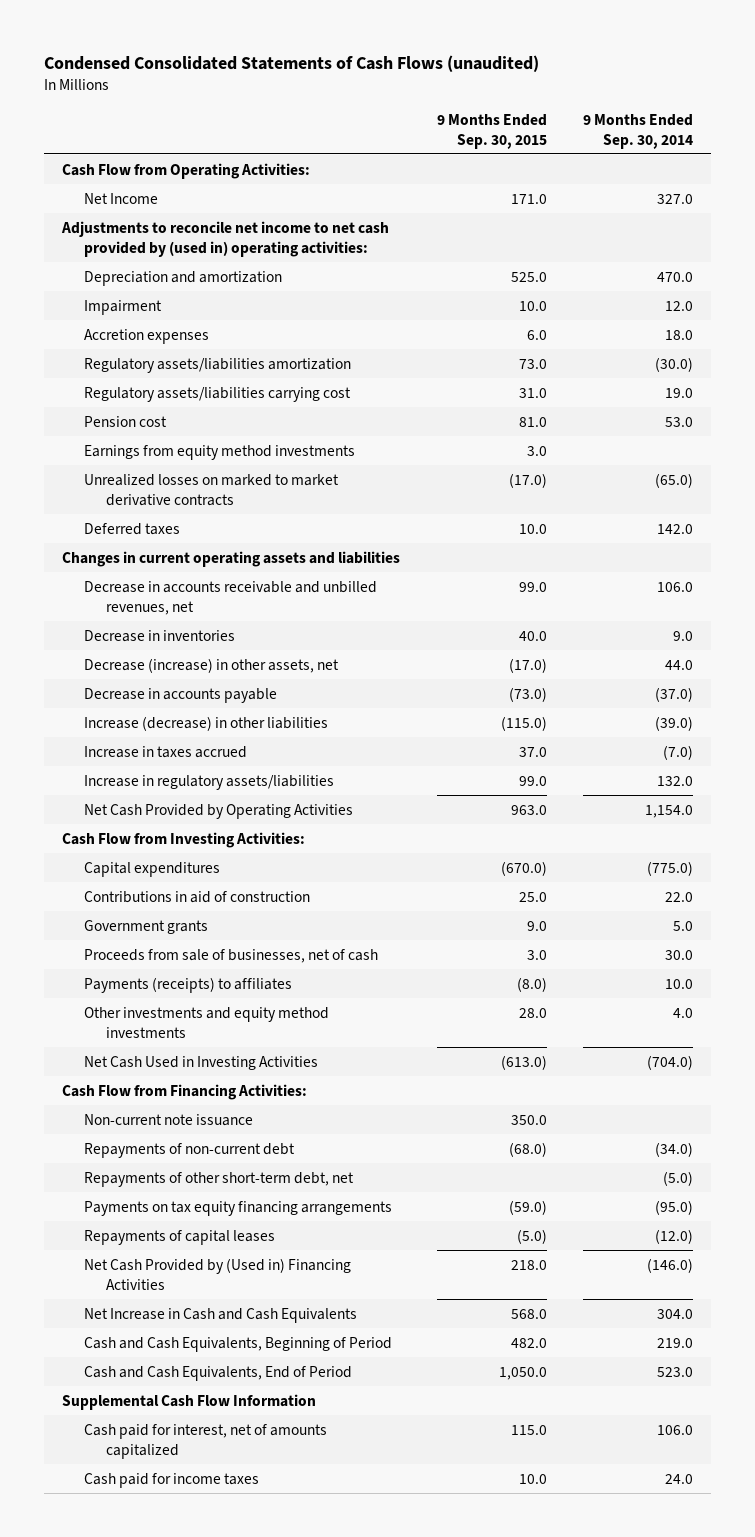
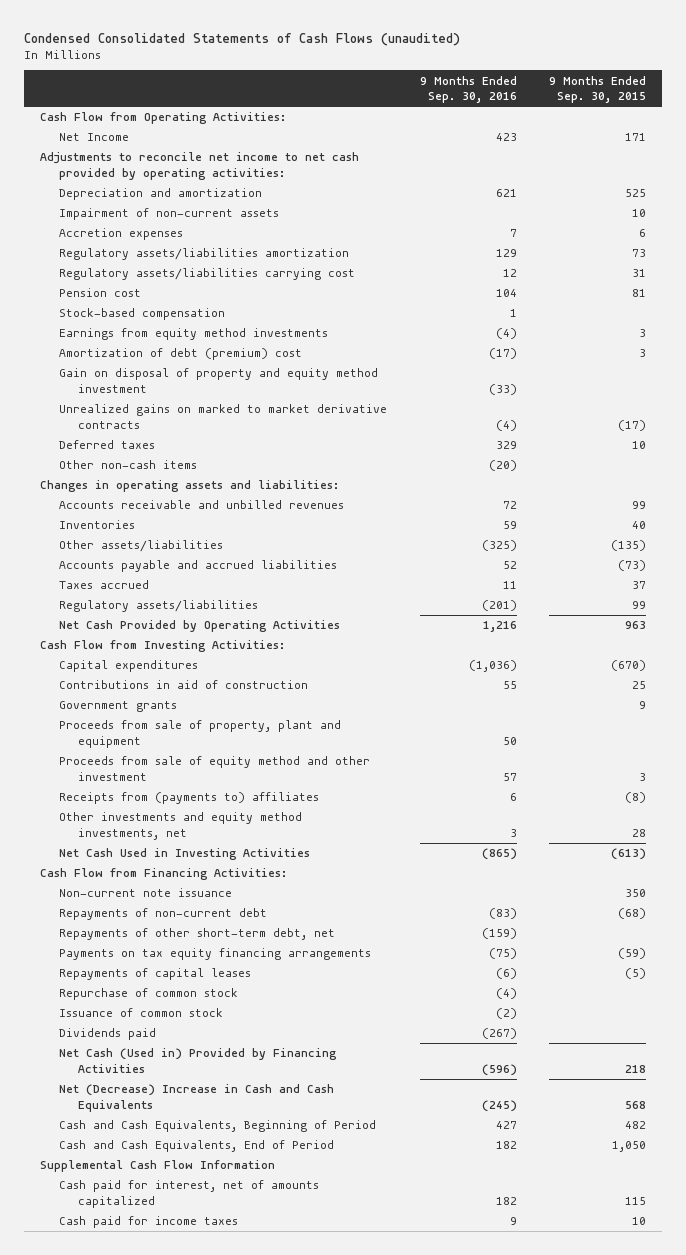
- | 9 Months Ended Sep. 30, 2015 | 9 Months Ended Sep. 30, 2014
+ | 9 Months Ended Sep. 30, 2016 | 9 Months Ended Sep. 30, 2015
- Net Income | 171.0 | 327.0
- Adjustments to reconcile net income to net cash provided by (used in) operating activities:
- Depreciation and amortization | 525.0 | 470.0
- Impairment | 10.0 | 12.0
- Accretion expenses | 6.0 | 18.0
- Regulatory assets/liabilities amortization | 73.0 | (30.0)
- Regulatory assets/liabilities carrying cost | 31.0 | 19.0
- Pension cost | 81.0 | 53.0
- Earnings from equity method investments | 3.0 |
- Unrealized losses on marked to market derivative contracts | (17.0) | (65.0)
- Deferred taxes | 10.0 | 142.0
- Changes in current operating assets and liabilities
- Decrease in accounts receivable and unbilled revenues, net | 99.0 | 106.0
- Decrease in inventories | 40.0 | 9.0
- Decrease (increase) in other assets, net | (17.0) | 44.0
- Decrease in accounts payable | (73.0) | (37.0)
- Increase (decrease) in other liabilities | (115.0) | (39.0)
- Increase in taxes accrued | 37.0 | (7.0)
- Increase in regulatory assets/liabilities | 99.0 | 132.0
- Net Cash Provided by Operating Activities | 963.0 | 1,154.0
+ Net Income | 423 | 171
+ Adjustments to reconcile net income to net cash provided by operating activities:
+ Depreciation and amortization | 621 | 525
+ Impairment of non-current assets | | 10
+ Accretion expenses | 7 | 6
+ Regulatory assets/liabilities amortization | 129 | 73
+ Regulatory assets/liabilities carrying cost | 12 | 31
+ Pension cost | 104 | 81
+ Stock-based compensation | 1 |
+ Earnings from equity method investments | (4) | 3
+ Amortization of debt (premium) cost | (17) | 3
+ Gain on disposal of property and equity method investment | (33) |
+ Unrealized gains on marked to market derivative contracts | (4) | (17)
+ Deferred taxes | 329 | 10
+ Other non-cash items | (20) |
+ Changes in operating assets and liabilities:
+ Accounts receivable and unbilled revenues | 72 | 99
+ Inventories | 59 | 40
+ Other assets/liabilities | (325) | (135)
+ Accounts payable and accrued liabilities | 52 | (73)
+ Taxes accrued | 11 | 37
+ Regulatory assets/liabilities | (201) | 99
+ Net Cash Provided by Operating Activities | 1,216 | 963
- Capital expenditures | (670.0) | (775.0)
- Contributions in aid of construction | 25.0 | 22.0
- Government grants | 9.0 | 5.0
- Proceeds from sale of businesses, net of cash | 3.0 | 30.0
- Payments (receipts) to affiliates | (8.0) | 10.0
- Other investments and equity method investments | 28.0 | 4.0
- Net Cash Used in Investing Activities | (613.0) | (704.0)
+ Capital expenditures | (1,036) | (670)
+ Contributions in aid of construction | 55 | 25
+ Government grants | | 9
+ Proceeds from sale of property, plant and equipment | 50 |
+ Proceeds from sale of equity method and other investment | 57 | 3
+ Receipts from (payments to) affiliates | 6 | (8)
+ Other investments and equity method investments, net | 3 | 28
+ Net Cash Used in Investing Activities | (865) | (613)
- Non-current note issuance | 350.0 |
- Repayments of non-current debt | (68.0) | (34.0)
+ Non-current note issuance | | 350
+ Repayments of non-current debt | (83) | (68)
- Payments on tax equity financing arrangements | (59.0) | (95.0)
- Repayments of capital leases | (5.0) | (12.0)
- Net Cash Provided by (Used in) Financing Activities | 218.0 | (146.0)
- Net Increase in Cash and Cash Equivalents | 568.0 | 304.0
- Cash and Cash Equivalents, Beginning of Period | 482.0 | 219.0
- Cash and Cash Equivalents, End of Period | 1,050.0 | 523.0
+ Payments on tax equity financing arrangements | (75) | (59)
+ Repayments of capital leases | (6) | (5)
+ Repurchase of common stock | (4) |
+ Issuance of common stock | (2) |
+ Dividends paid | (267) |
+ Net Cash (Used in) Provided by Financing Activities | (596) | 218
+ Net (Decrease) Increase in Cash and Cash Equivalents | (245) | 568
+ Cash and Cash Equivalents, Beginning of Period | 427 | 482
+ Cash and Cash Equivalents, End of Period | 182 | 1,050
- Cash paid for interest, net of amounts capitalized | 115.0 | 106.0
- Cash paid for income taxes | 10.0 | 24.0
+ Cash paid for interest, net of amounts capitalized | 182 | 115
+ Cash paid for income taxes | 9 | 10

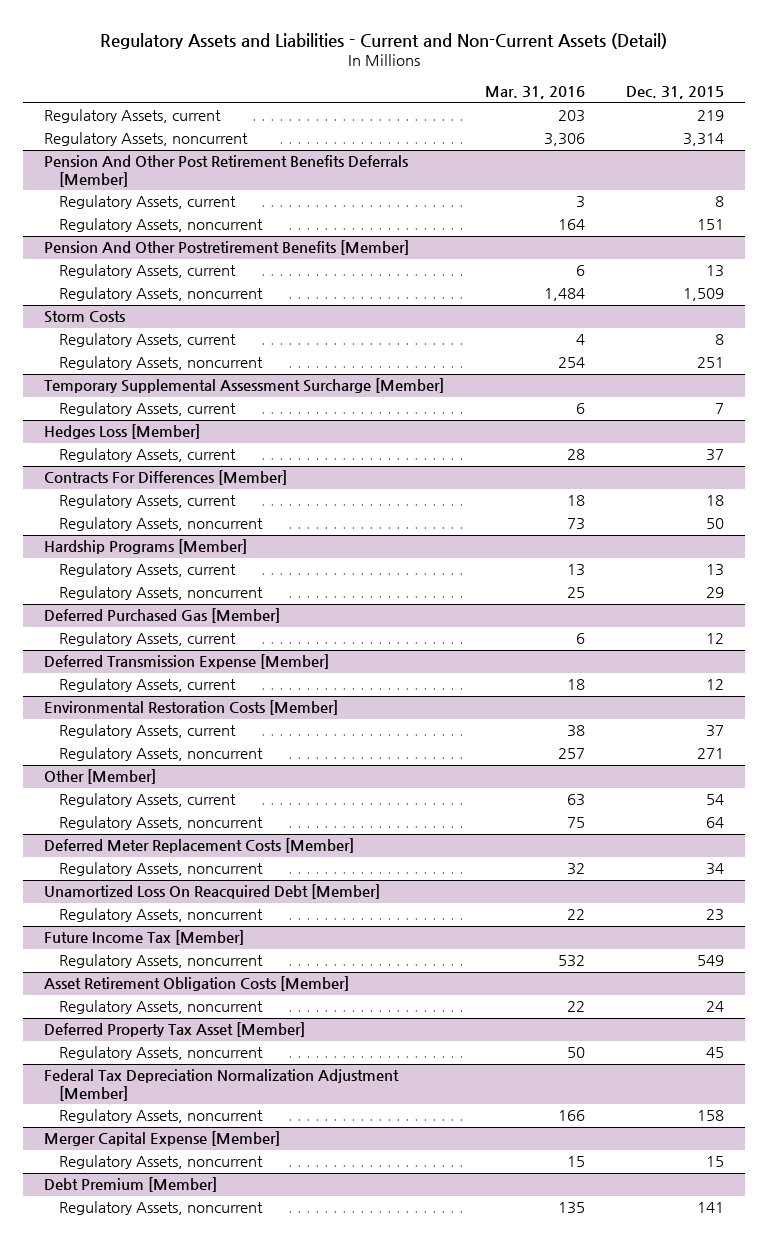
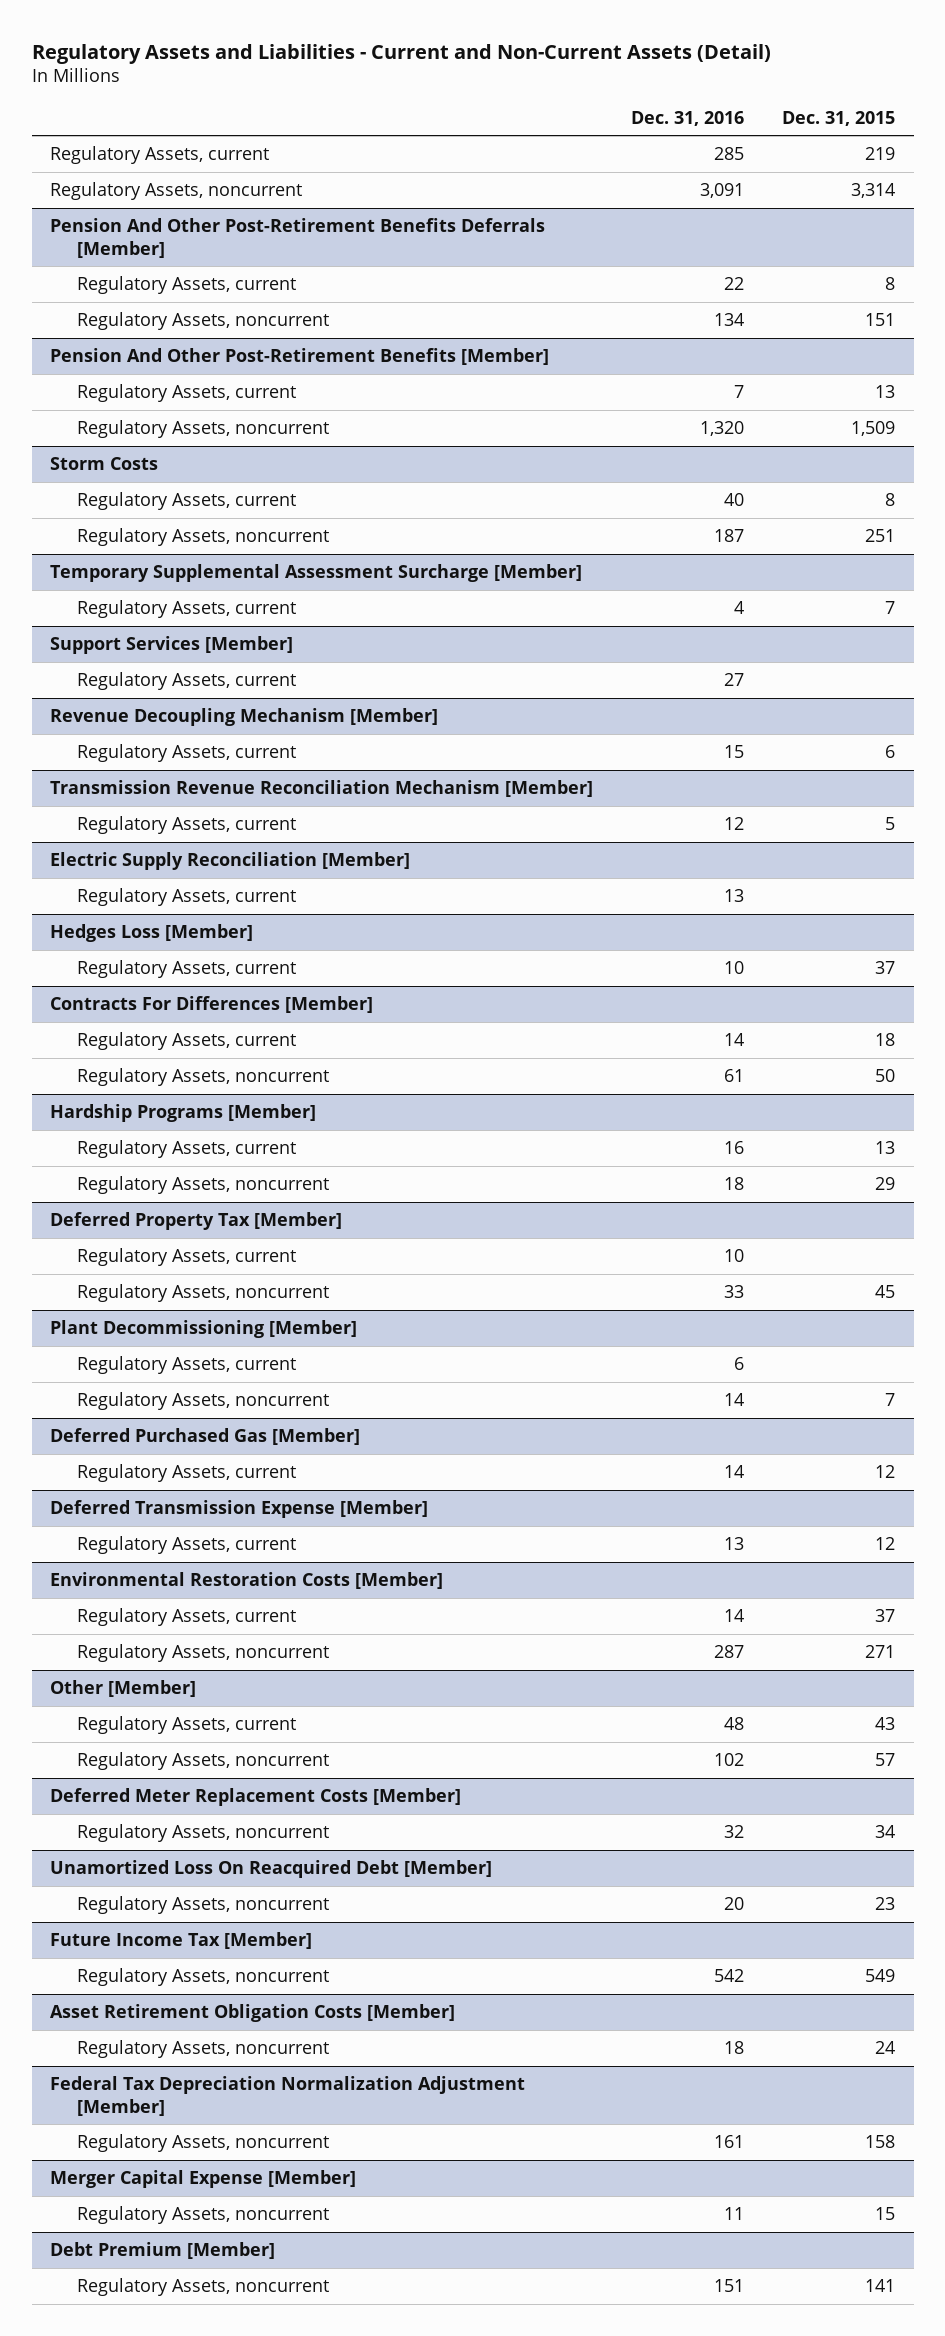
- | Mar. 31, 2016 | Dec. 31, 2015
+ | Dec. 31, 2016 | Dec. 31, 2015
- Pension And Other Post Retirement Benefits Deferrals [Member]
+ Pension And Other Post-Retirement Benefits Deferrals [Member]
- Pension And Other Postretirement Benefits [Member]
+ Pension And Other Post-Retirement Benefits [Member]
+ Support Services [Member]
+ Regulatory Assets, current | 27 |
+ Revenue Decoupling Mechanism [Member]
+ Regulatory Assets, current | 15 | 6
+ Transmission Revenue Reconciliation Mechanism [Member]
+ Regulatory Assets, current | 12 | 5
+ Electric Supply Reconciliation [Member]
+ Regulatory Assets, current | 13 |
+ Deferred Property Tax [Member]
+ Regulatory Assets, current | 10 |
+ Regulatory Assets, noncurrent | 33 | 45
+ Plant Decommissioning [Member]
+ Regulatory Assets, current | 6 |
+ Regulatory Assets, noncurrent | 14 | 7
@ Other [Member]
- Regulatory Assets, current | 63 | 54
- Regulatory Assets, noncurrent | 75 | 64
+ Regulatory Assets, current | 48 | 43
+ Regulatory Assets, noncurrent | 102 | 57
- Deferred Property Tax Asset [Member]
- Regulatory Assets, noncurrent | 50 | 45

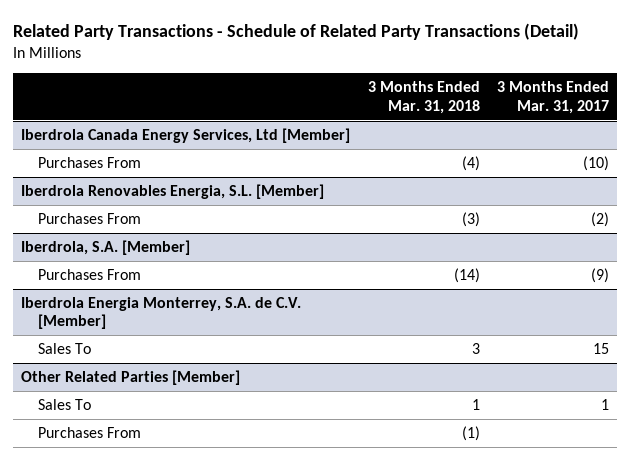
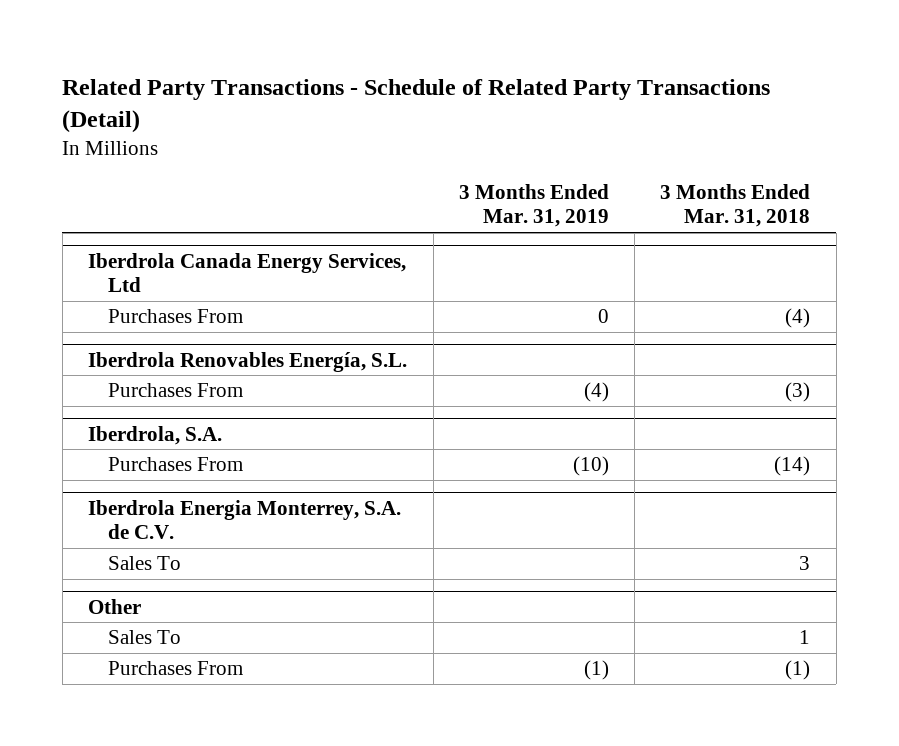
- | 3 Months Ended Mar. 31, 2018 | 3 Months Ended Mar. 31, 2017
+ | 3 Months Ended Mar. 31, 2019 | 3 Months Ended Mar. 31, 2018
- Iberdrola Canada Energy Services, Ltd [Member]
+ Iberdrola Canada Energy Services, Ltd
- Iberdrola Renovables Energia, S.L. [Member]
+ Iberdrola Renovables Energía, S.L.
- Iberdrola, S.A. [Member]
+ Iberdrola, S.A.
- Iberdrola Energia Monterrey, S.A. de C.V. [Member]
+ Iberdrola Energia Monterrey, S.A. de C.V.
- Other Related Parties [Member]
+ Other

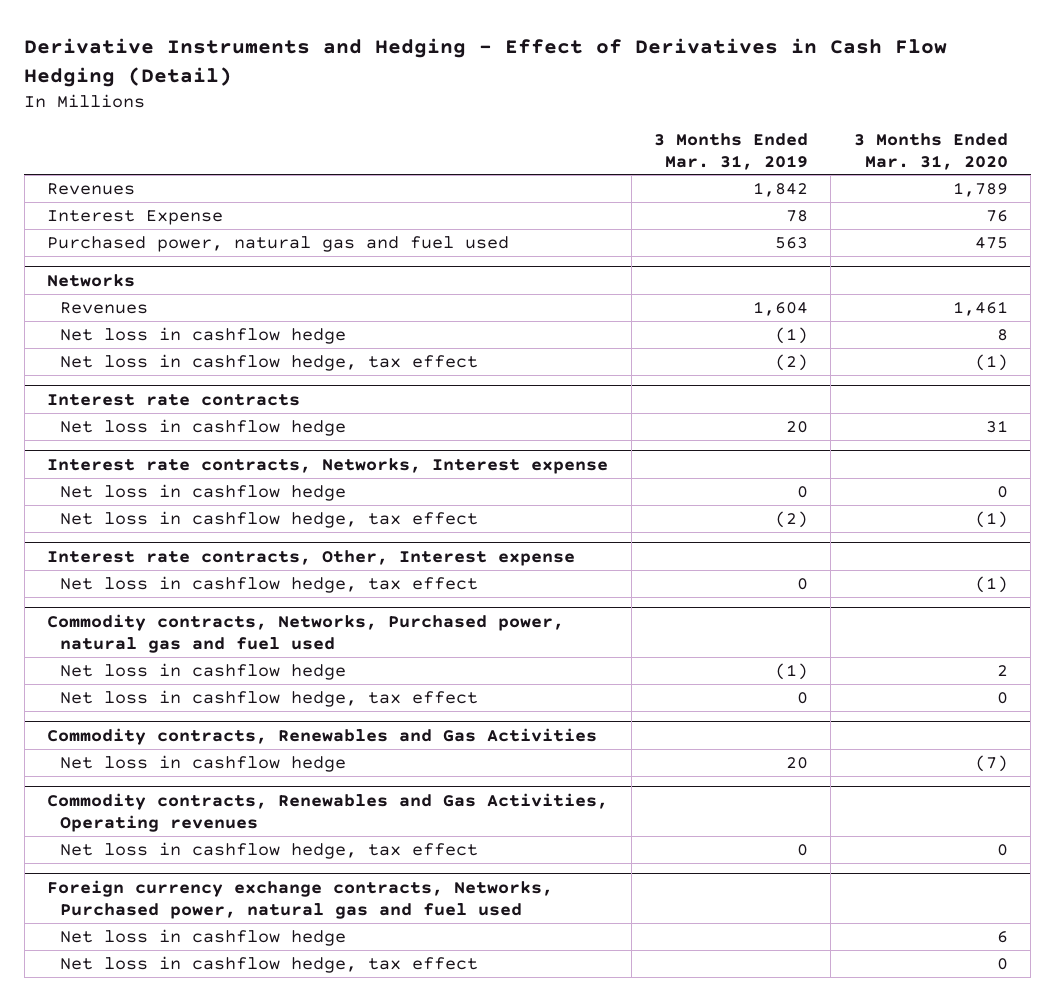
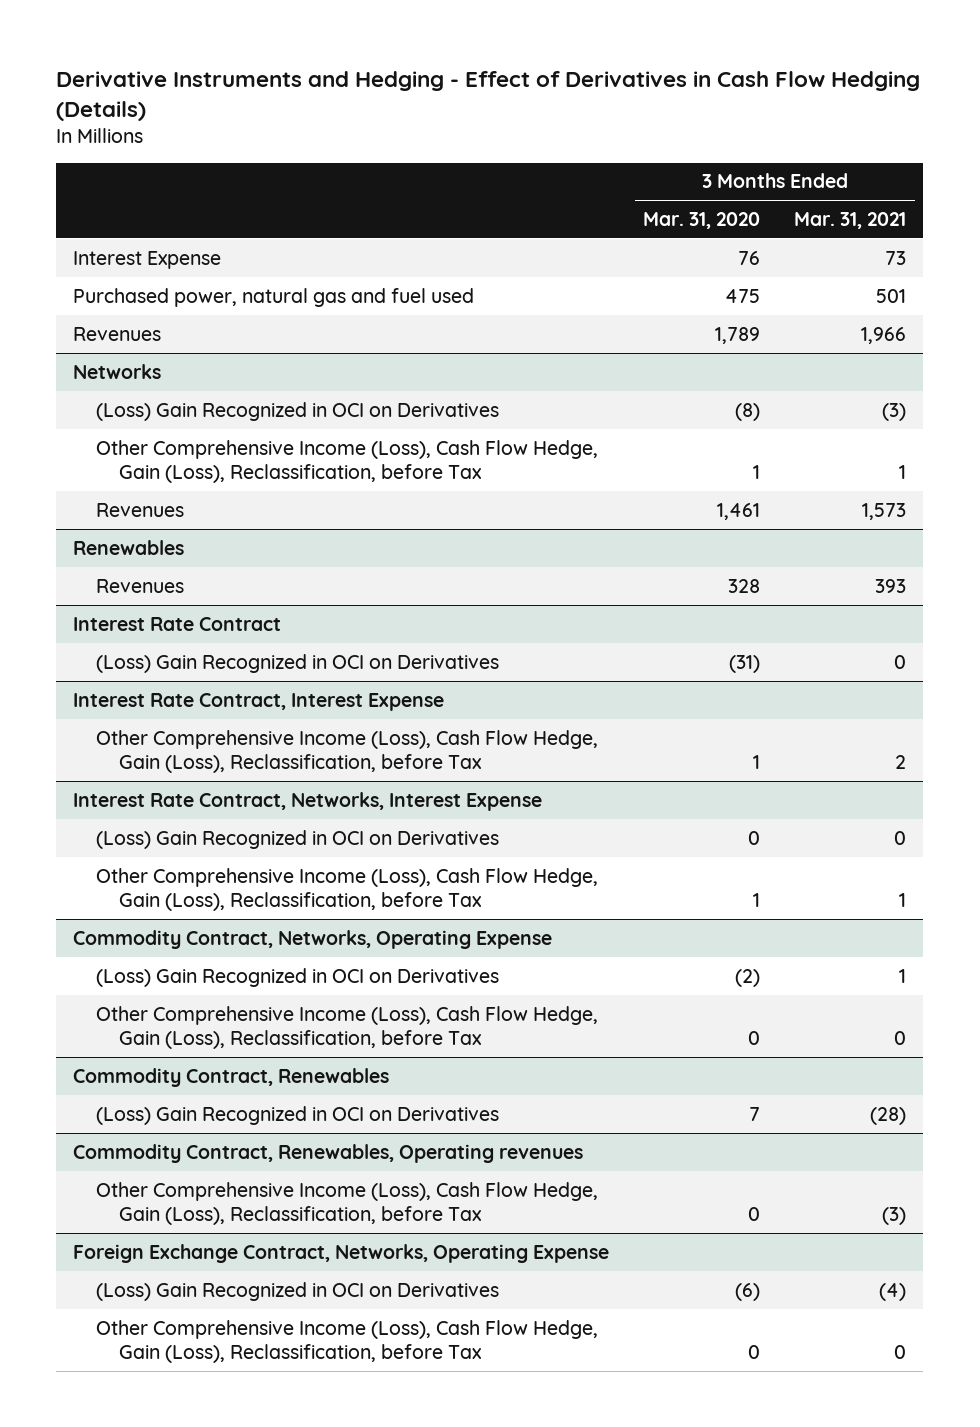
- Derivative Instruments and Hedging - Effect of Derivatives in Cash Flow Hedging (Detail)
+ Derivative Instruments and Hedging - Effect of Derivatives in Cash Flow Hedging (Details)
- | 3 Months Ended Mar. 31, 2019 | 3 Months Ended Mar. 31, 2020
+ | 3 Months Ended Mar. 31, 2020 | 3 Months Ended Mar. 31, 2021
moved down: Revenues | 1,789 | 1,966
@ Networks
+ (Loss) Gain Recognized in OCI on Derivatives | (8) | (3)
+ Other Comprehensive Income (Loss), Cash Flow Hedge, Gain (Loss), Reclassification, before Tax | 1 | 1
- Net loss in cashflow hedge | (1) | 8
- Net loss in cashflow hedge, tax effect | (2) | (1)
- Interest rate contracts
- Net loss in cashflow hedge | 20 | 31
- Interest rate contracts, Networks, Interest expense
- Net loss in cashflow hedge | 0 | 0
- Net loss in cashflow hedge, tax effect | (2) | (1)
- Interest rate contracts, Other, Interest expense
- Net loss in cashflow hedge, tax effect | 0 | (1)
- Commodity contracts, Networks, Purchased power, natural gas and fuel used
- Net loss in cashflow hedge | (1) | 2
- Net loss in cashflow hedge, tax effect | 0 | 0
- Commodity contracts, Renewables and Gas Activities
- Net loss in cashflow hedge | 20 | (7)
- Commodity contracts, Renewables and Gas Activities, Operating revenues
- Net loss in cashflow hedge, tax effect | 0 | 0
- Foreign currency exchange contracts, Networks, Purchased power, natural gas and fuel used
- Net loss in cashflow hedge | | 6
- Net loss in cashflow hedge, tax effect | | 0
+ Renewables
+ Revenues | 328 | 393
+ Interest Rate Contract
+ (Loss) Gain Recognized in OCI on Derivatives | (31) | 0
+ Interest Rate Contract, Interest Expense
+ Other Comprehensive Income (Loss), Cash Flow Hedge, Gain (Loss), Reclassification, before Tax | 1 | 2
+ Interest Rate Contract, Networks, Interest Expense
+ (Loss) Gain Recognized in OCI on Derivatives | 0 | 0
+ Other Comprehensive Income (Loss), Cash Flow Hedge, Gain (Loss), Reclassification, before Tax | 1 | 1
+ Commodity Contract, Networks, Operating Expense
+ (Loss) Gain Recognized in OCI on Derivatives | (2) | 1
+ Other Comprehensive Income (Loss), Cash Flow Hedge, Gain (Loss), Reclassification, before Tax | 0 | 0
+ Commodity Contract, Renewables
+ (Loss) Gain Recognized in OCI on Derivatives | 7 | (28)
+ Commodity Contract, Renewables, Operating revenues
+ Other Comprehensive Income (Loss), Cash Flow Hedge, Gain (Loss), Reclassification, before Tax | 0 | (3)
+ Foreign Exchange Contract, Networks, Operating Expense
+ (Loss) Gain Recognized in OCI on Derivatives | (6) | (4)
+ Other Comprehensive Income (Loss), Cash Flow Hedge, Gain (Loss), Reclassification, before Tax | 0 | 0

